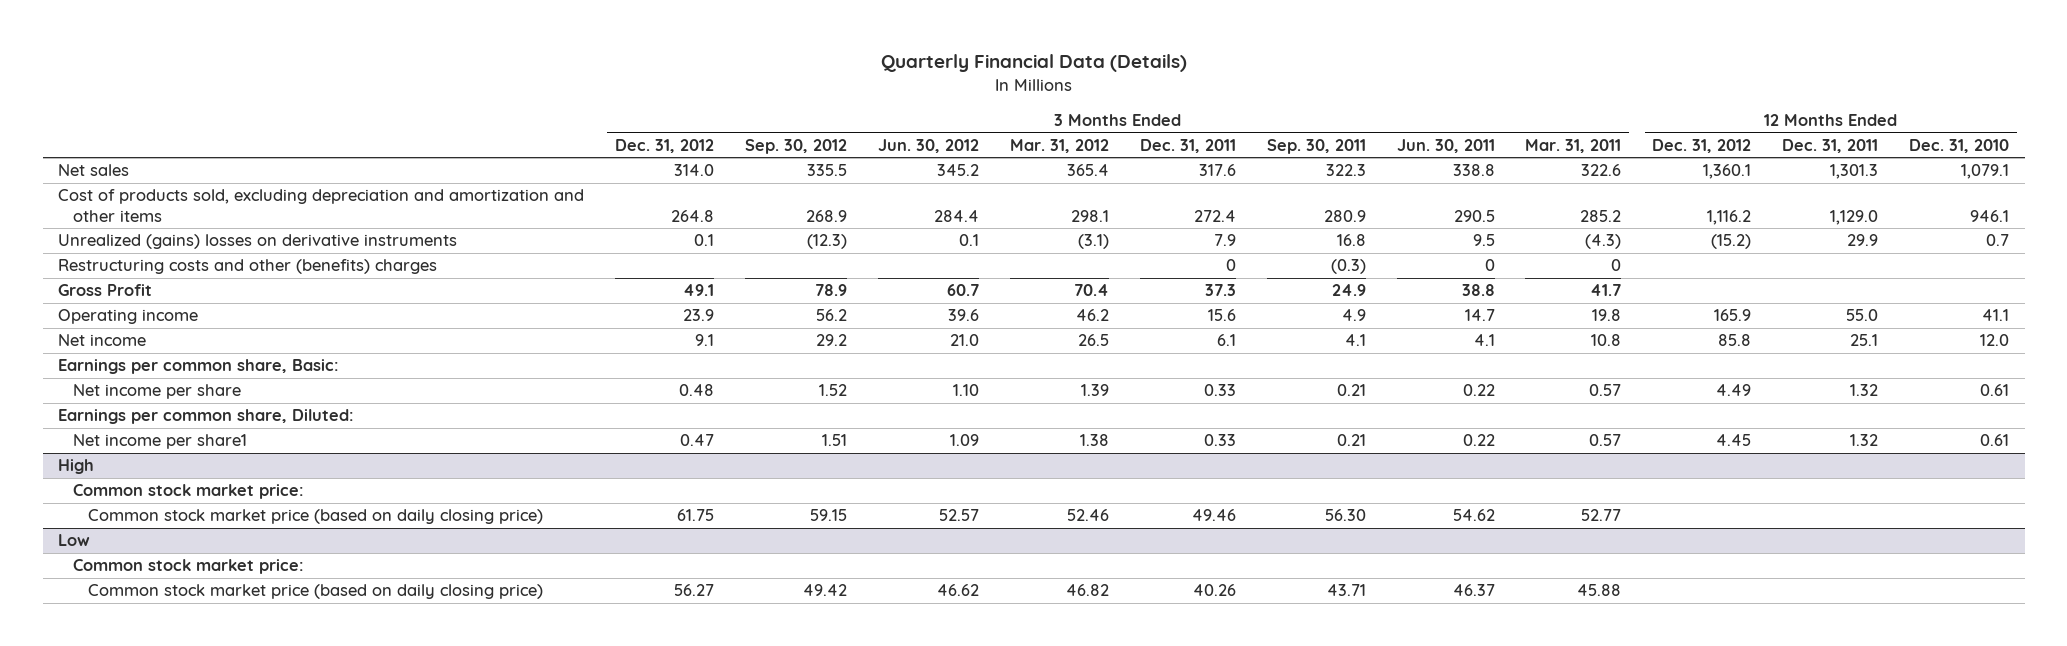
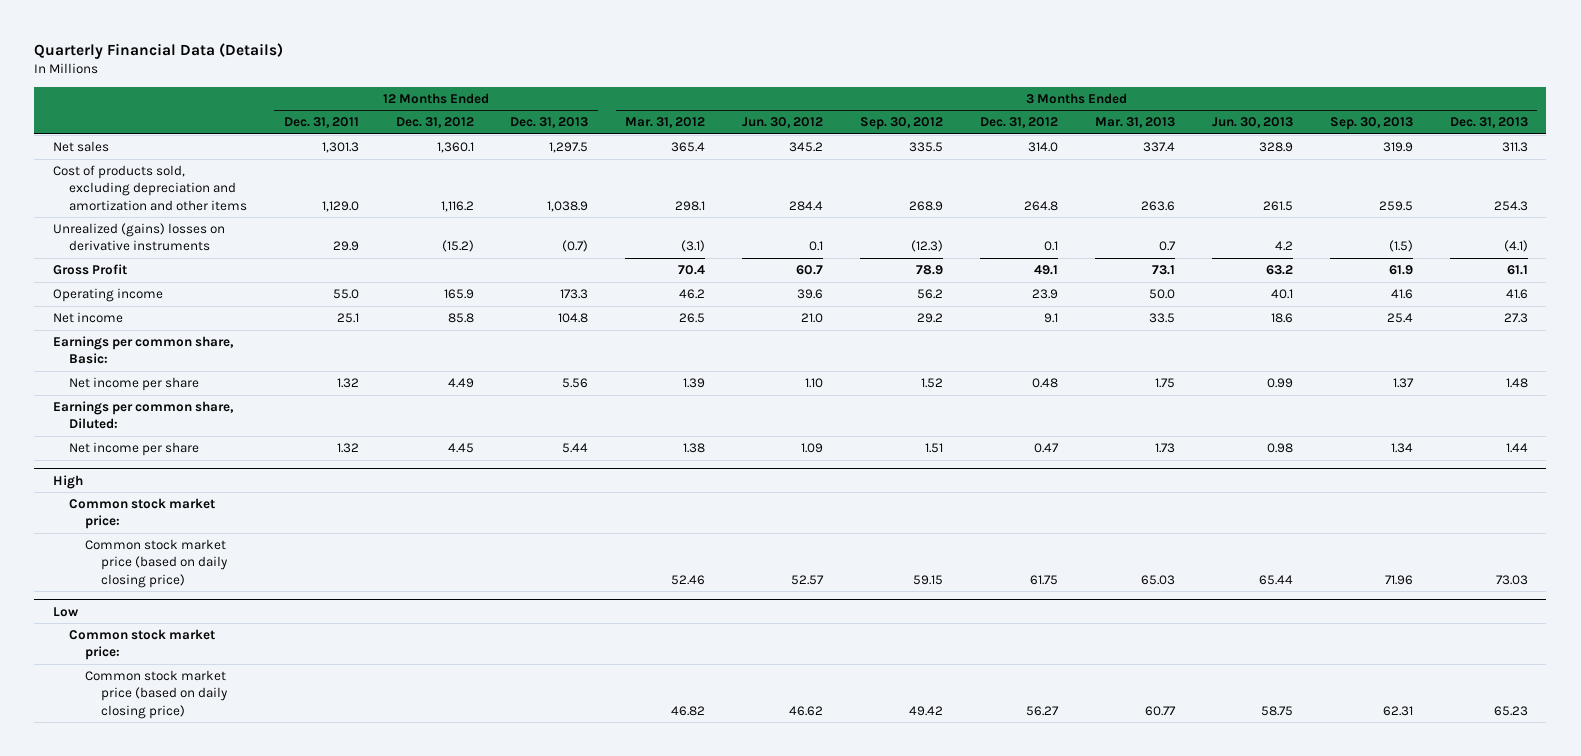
- | 3 Months Ended Dec. 31, 2012 | 3 Months Ended Sep. 30, 2012 | 3 Months Ended Jun. 30, 2012 | 3 Months Ended Mar. 31, 2012 | 3 Months Ended Dec. 31, 2011 | 3 Months Ended Sep. 30, 2011 | 3 Months Ended Jun. 30, 2011 | 3 Months Ended Mar. 31, 2011 | 12 Months Ended Dec. 31, 2012 | 12 Months Ended Dec. 31, 2011 | 12 Months Ended Dec. 31, 2010
+ | 12 Months Ended Dec. 31, 2011 | 12 Months Ended Dec. 31, 2012 | 12 Months Ended Dec. 31, 2013 | 3 Months Ended Mar. 31, 2012 | 3 Months Ended Jun. 30, 2012 | 3 Months Ended Sep. 30, 2012 | 3 Months Ended Dec. 31, 2012 | 3 Months Ended Mar. 31, 2013 | 3 Months Ended Jun. 30, 2013 | 3 Months Ended Sep. 30, 2013 | 3 Months Ended Dec. 31, 2013
- Restructuring costs and other (benefits) charges | | | | | 0 | (0.3) | 0 | 0 | | |
- Net income per share1 | 0.47 | 1.51 | 1.09 | 1.38 | 0.33 | 0.21 | 0.22 | 0.57 | 4.45 | 1.32 | 0.61
+ Net income per share | 1.32 | 4.45 | 5.44 | 1.38 | 1.09 | 1.51 | 0.47 | 1.73 | 0.98 | 1.34 | 1.44

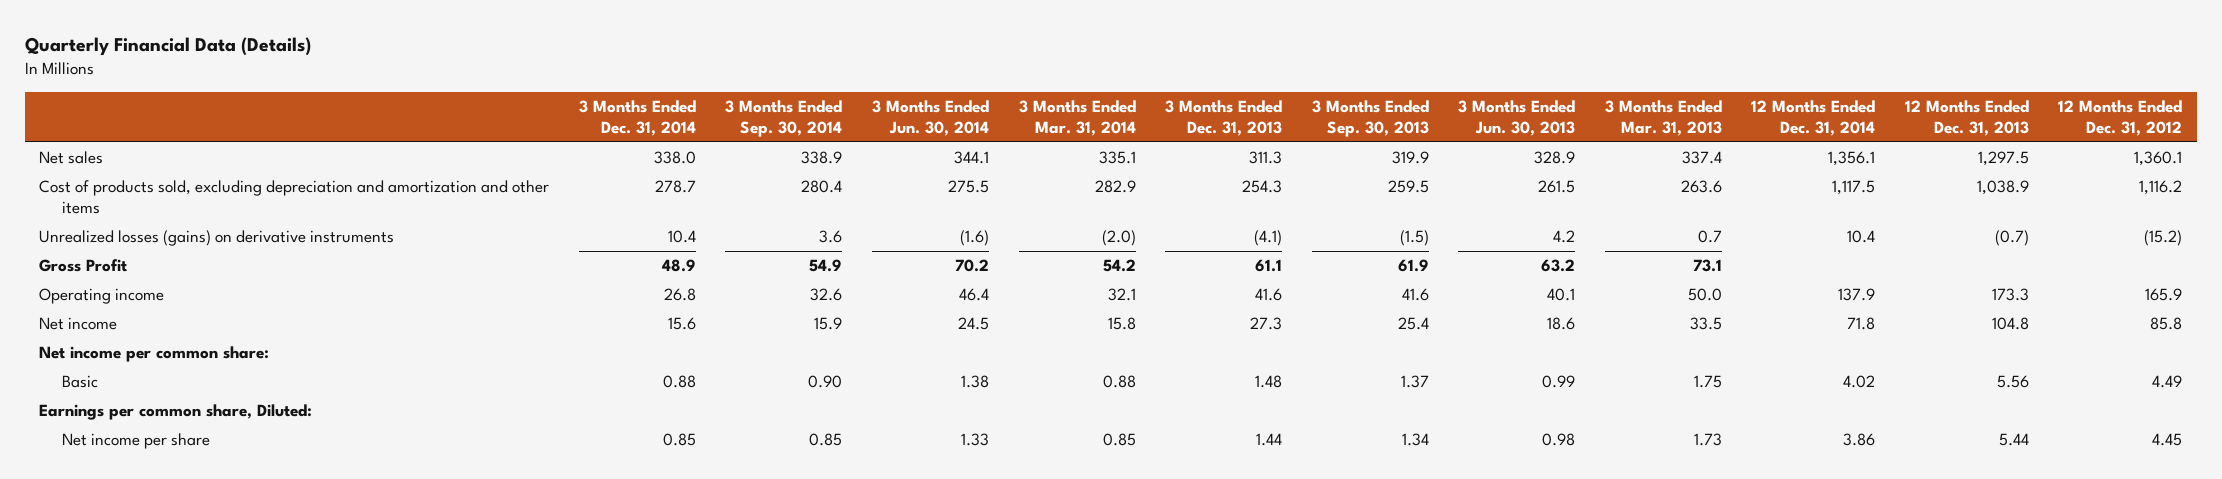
- | 12 Months Ended Dec. 31, 2011 | 12 Months Ended Dec. 31, 2012 | 12 Months Ended Dec. 31, 2013 | 3 Months Ended Mar. 31, 2012 | 3 Months Ended Jun. 30, 2012 | 3 Months Ended Sep. 30, 2012 | 3 Months Ended Dec. 31, 2012 | 3 Months Ended Mar. 31, 2013 | 3 Months Ended Jun. 30, 2013 | 3 Months Ended Sep. 30, 2013 | 3 Months Ended Dec. 31, 2013
+ | 3 Months Ended Dec. 31, 2014 | 3 Months Ended Sep. 30, 2014 | 3 Months Ended Jun. 30, 2014 | 3 Months Ended Mar. 31, 2014 | 3 Months Ended Dec. 31, 2013 | 3 Months Ended Sep. 30, 2013 | 3 Months Ended Jun. 30, 2013 | 3 Months Ended Mar. 31, 2013 | 12 Months Ended Dec. 31, 2014 | 12 Months Ended Dec. 31, 2013 | 12 Months Ended Dec. 31, 2012
- Unrealized (gains) losses on derivative instruments | 29.9 | (15.2) | (0.7) | (3.1) | 0.1 | (12.3) | 0.1 | 0.7 | 4.2 | (1.5) | (4.1)
+ Unrealized losses (gains) on derivative instruments | 10.4 | 3.6 | (1.6) | (2.0) | (4.1) | (1.5) | 4.2 | 0.7 | 10.4 | (0.7) | (15.2)
- Earnings per common share, Basic:
- Net income per share | 1.32 | 4.49 | 5.56 | 1.39 | 1.10 | 1.52 | 0.48 | 1.75 | 0.99 | 1.37 | 1.48
+ Net income per common share:
+ Basic | 0.88 | 0.90 | 1.38 | 0.88 | 1.48 | 1.37 | 0.99 | 1.75 | 4.02 | 5.56 | 4.49
- High
- Common stock market price:
- Common stock market price (based on daily closing price) | | | | 52.46 | 52.57 | 59.15 | 61.75 | 65.03 | 65.44 | 71.96 | 73.03
- Low
- Common stock market price:
- Common stock market price (based on daily closing price) | | | | 46.82 | 46.62 | 49.42 | 56.27 | 60.77 | 58.75 | 62.31 | 65.23

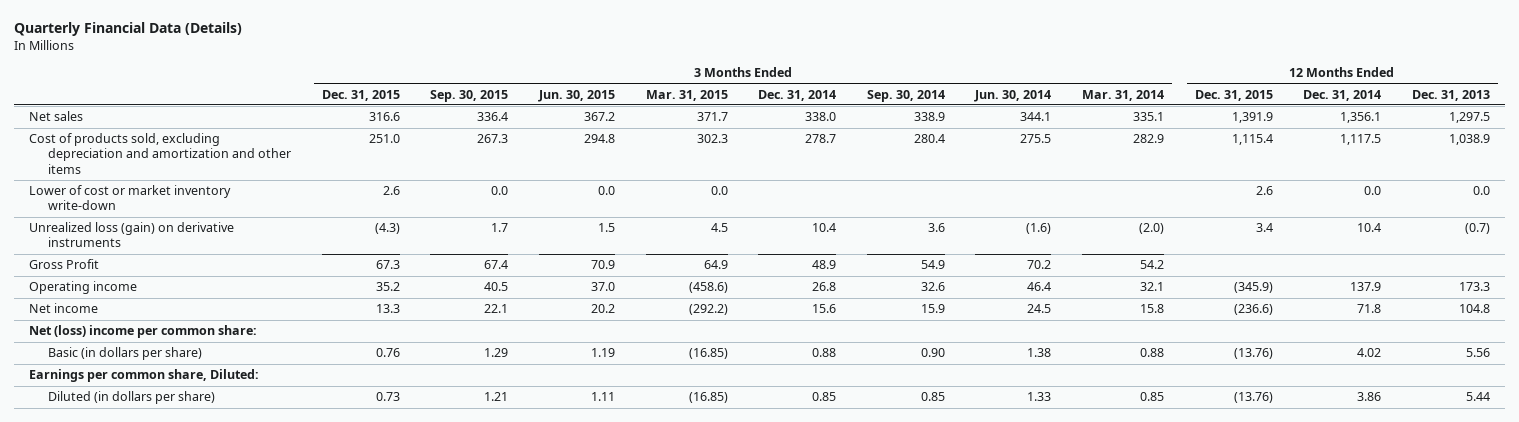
- | 3 Months Ended Dec. 31, 2014 | 3 Months Ended Sep. 30, 2014 | 3 Months Ended Jun. 30, 2014 | 3 Months Ended Mar. 31, 2014 | 3 Months Ended Dec. 31, 2013 | 3 Months Ended Sep. 30, 2013 | 3 Months Ended Jun. 30, 2013 | 3 Months Ended Mar. 31, 2013 | 12 Months Ended Dec. 31, 2014 | 12 Months Ended Dec. 31, 2013 | 12 Months Ended Dec. 31, 2012
+ | 3 Months Ended Dec. 31, 2015 | 3 Months Ended Sep. 30, 2015 | 3 Months Ended Jun. 30, 2015 | 3 Months Ended Mar. 31, 2015 | 3 Months Ended Dec. 31, 2014 | 3 Months Ended Sep. 30, 2014 | 3 Months Ended Jun. 30, 2014 | 3 Months Ended Mar. 31, 2014 | 12 Months Ended Dec. 31, 2015 | 12 Months Ended Dec. 31, 2014 | 12 Months Ended Dec. 31, 2013
- Unrealized losses (gains) on derivative instruments | 10.4 | 3.6 | (1.6) | (2.0) | (4.1) | (1.5) | 4.2 | 0.7 | 10.4 | (0.7) | (15.2)
+ Lower of cost or market inventory write-down | 2.6 | 0.0 | 0.0 | 0.0 | | | | | 2.6 | 0.0 | 0.0
+ Unrealized loss (gain) on derivative instruments | (4.3) | 1.7 | 1.5 | 4.5 | 10.4 | 3.6 | (1.6) | (2.0) | 3.4 | 10.4 | (0.7)
- Net income per common share:
- Basic | 0.88 | 0.90 | 1.38 | 0.88 | 1.48 | 1.37 | 0.99 | 1.75 | 4.02 | 5.56 | 4.49
+ Net (loss) income per common share:
+ Basic (in dollars per share) | 0.76 | 1.29 | 1.19 | (16.85) | 0.88 | 0.90 | 1.38 | 0.88 | (13.76) | 4.02 | 5.56
- Net income per share | 0.85 | 0.85 | 1.33 | 0.85 | 1.44 | 1.34 | 0.98 | 1.73 | 3.86 | 5.44 | 4.45
+ Diluted (in dollars per share) | 0.73 | 1.21 | 1.11 | (16.85) | 0.85 | 0.85 | 1.33 | 0.85 | (13.76) | 3.86 | 5.44

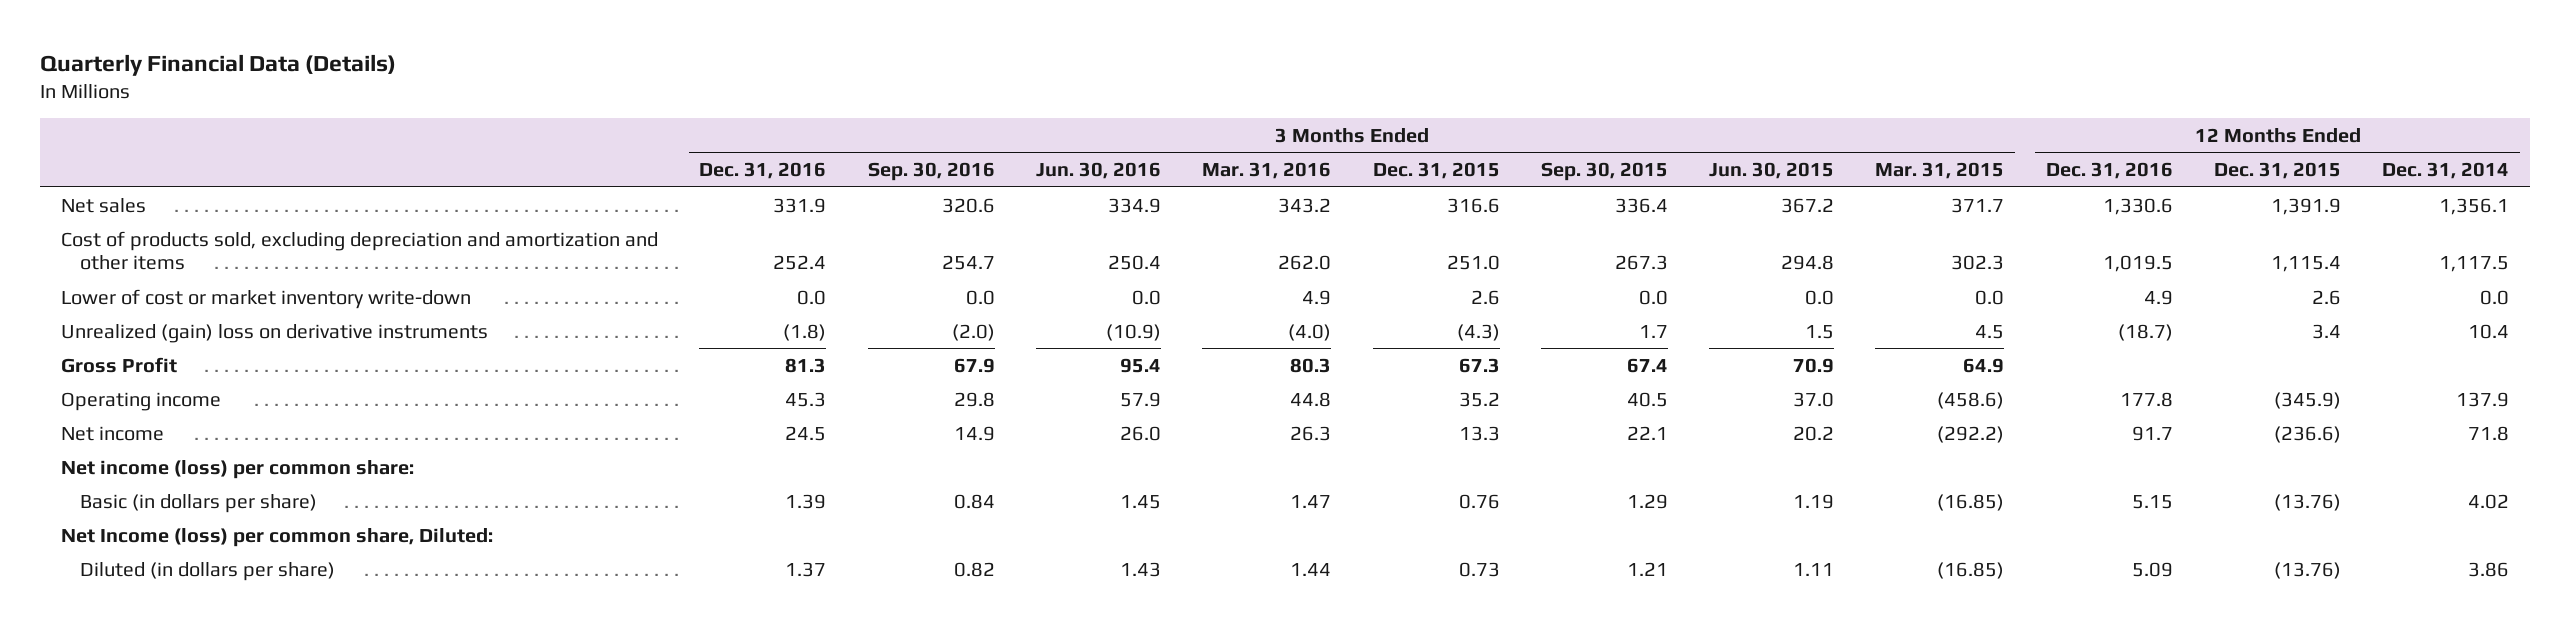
- | 3 Months Ended Dec. 31, 2015 | 3 Months Ended Sep. 30, 2015 | 3 Months Ended Jun. 30, 2015 | 3 Months Ended Mar. 31, 2015 | 3 Months Ended Dec. 31, 2014 | 3 Months Ended Sep. 30, 2014 | 3 Months Ended Jun. 30, 2014 | 3 Months Ended Mar. 31, 2014 | 12 Months Ended Dec. 31, 2015 | 12 Months Ended Dec. 31, 2014 | 12 Months Ended Dec. 31, 2013
+ | 3 Months Ended Dec. 31, 2016 | 3 Months Ended Sep. 30, 2016 | 3 Months Ended Jun. 30, 2016 | 3 Months Ended Mar. 31, 2016 | 3 Months Ended Dec. 31, 2015 | 3 Months Ended Sep. 30, 2015 | 3 Months Ended Jun. 30, 2015 | 3 Months Ended Mar. 31, 2015 | 12 Months Ended Dec. 31, 2016 | 12 Months Ended Dec. 31, 2015 | 12 Months Ended Dec. 31, 2014
- Unrealized loss (gain) on derivative instruments | (4.3) | 1.7 | 1.5 | 4.5 | 10.4 | 3.6 | (1.6) | (2.0) | 3.4 | 10.4 | (0.7)
+ Unrealized (gain) loss on derivative instruments | (1.8) | (2.0) | (10.9) | (4.0) | (4.3) | 1.7 | 1.5 | 4.5 | (18.7) | 3.4 | 10.4
- Net (loss) income per common share:
+ Net income (loss) per common share:
- Earnings per common share, Diluted:
+ Net Income (loss) per common share, Diluted:

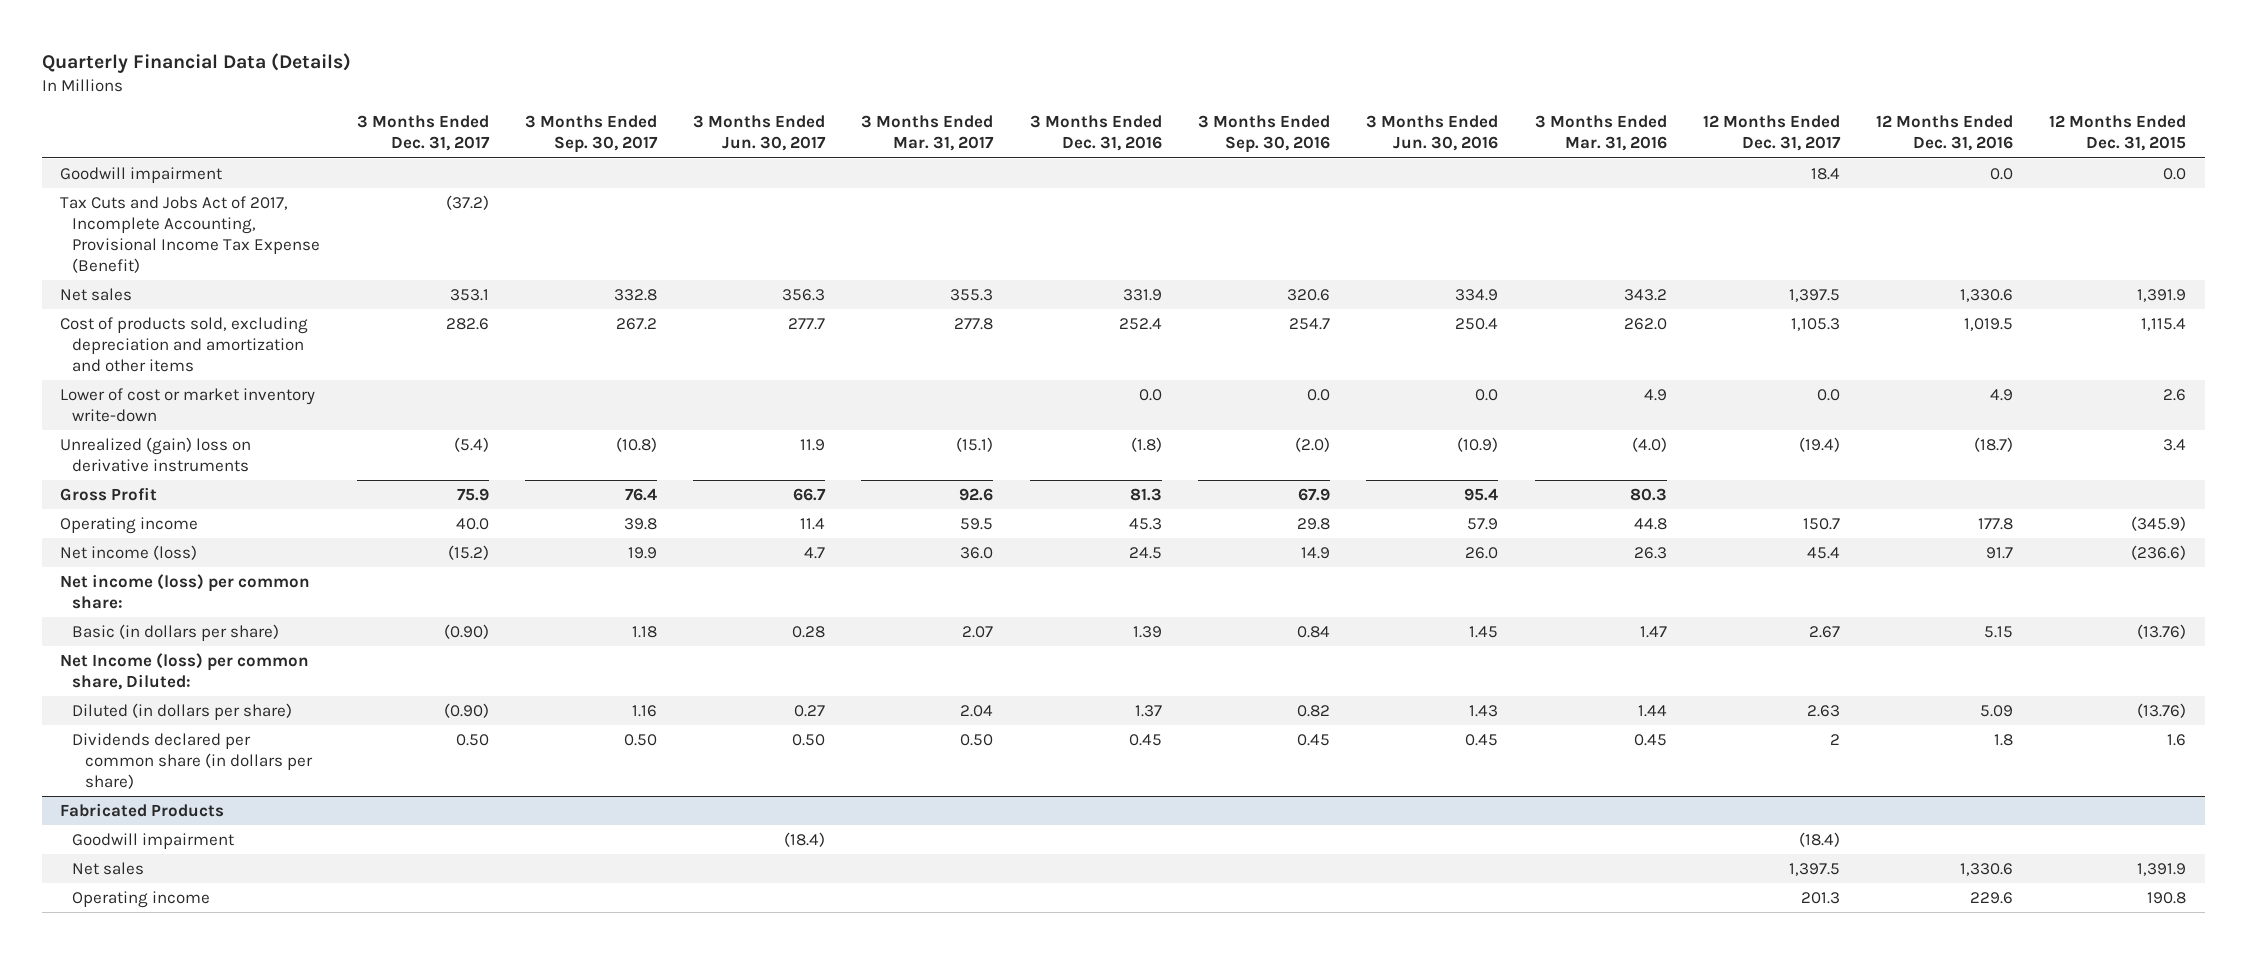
- | 3 Months Ended Dec. 31, 2016 | 3 Months Ended Sep. 30, 2016 | 3 Months Ended Jun. 30, 2016 | 3 Months Ended Mar. 31, 2016 | 3 Months Ended Dec. 31, 2015 | 3 Months Ended Sep. 30, 2015 | 3 Months Ended Jun. 30, 2015 | 3 Months Ended Mar. 31, 2015 | 12 Months Ended Dec. 31, 2016 | 12 Months Ended Dec. 31, 2015 | 12 Months Ended Dec. 31, 2014
+ | 3 Months Ended Dec. 31, 2017 | 3 Months Ended Sep. 30, 2017 | 3 Months Ended Jun. 30, 2017 | 3 Months Ended Mar. 31, 2017 | 3 Months Ended Dec. 31, 2016 | 3 Months Ended Sep. 30, 2016 | 3 Months Ended Jun. 30, 2016 | 3 Months Ended Mar. 31, 2016 | 12 Months Ended Dec. 31, 2017 | 12 Months Ended Dec. 31, 2016 | 12 Months Ended Dec. 31, 2015
+ Goodwill impairment | | | | | | | | | 18.4 | 0.0 | 0.0
+ Tax Cuts and Jobs Act of 2017, Incomplete Accounting, Provisional Income Tax Expense (Benefit) | (37.2) | | | | | | | | | |
- Net income | 24.5 | 14.9 | 26.0 | 26.3 | 13.3 | 22.1 | 20.2 | (292.2) | 91.7 | (236.6) | 71.8
+ Net income (loss) | (15.2) | 19.9 | 4.7 | 36.0 | 24.5 | 14.9 | 26.0 | 26.3 | 45.4 | 91.7 | (236.6)
+ Dividends declared per common share (in dollars per share) | 0.50 | 0.50 | 0.50 | 0.50 | 0.45 | 0.45 | 0.45 | 0.45 | 2 | 1.8 | 1.6
+ Fabricated Products
+ Goodwill impairment | | | (18.4) | | | | | | (18.4) | |
+ Net sales | | | | | | | | | 1,397.5 | 1,330.6 | 1,391.9
+ Operating income | | | | | | | | | 201.3 | 229.6 | 190.8

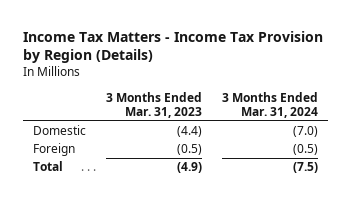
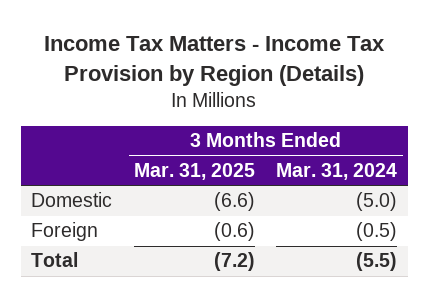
- | 3 Months Ended Mar. 31, 2023 | 3 Months Ended Mar. 31, 2024
+ | 3 Months Ended Mar. 31, 2025 | 3 Months Ended Mar. 31, 2024
- Domestic | (4.4) | (7.0)
+ Domestic | (6.6) | (5.0)
- Total | (4.9) | (7.5)
+ Total | (7.2) | (5.5)

